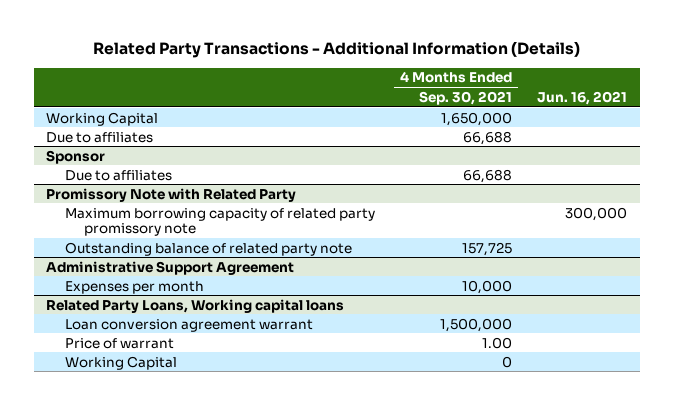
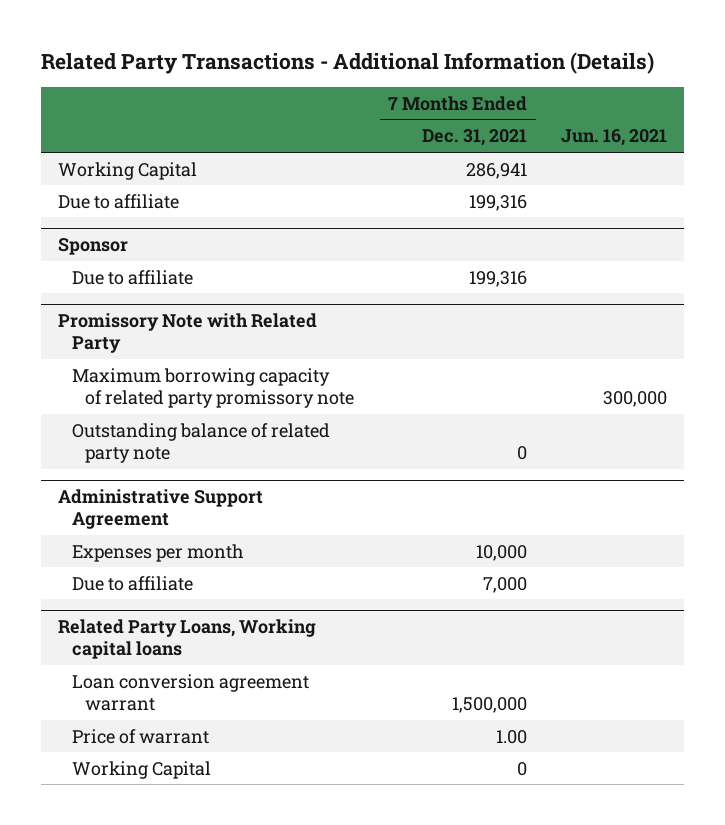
- | 4 Months Ended Sep. 30, 2021 | Jun. 16, 2021
+ | 7 Months Ended Dec. 31, 2021 | Jun. 16, 2021
- Due to affiliates | 66,688 |
+ Due to affiliate | 199,316 |
@ Sponsor
- Due to affiliates | 66,688 |
+ Due to affiliate | 199,316 |
@ Administrative Support Agreement
+ Due to affiliate | 7,000 |

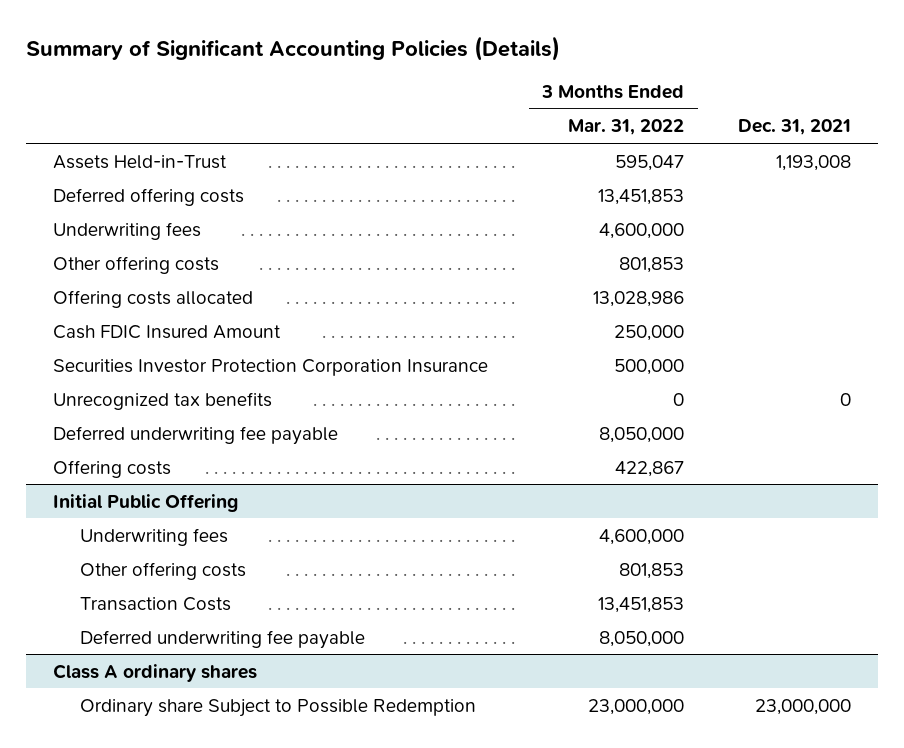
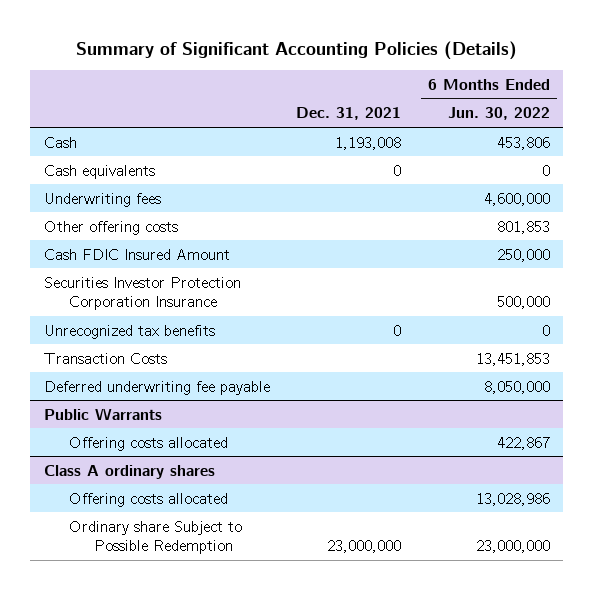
- | 3 Months Ended Mar. 31, 2022 | Dec. 31, 2021
+ | Dec. 31, 2021 | 6 Months Ended Jun. 30, 2022
- Assets Held-in-Trust | 595,047 | 1,193,008
- Deferred offering costs | 13,451,853 |
+ Cash | 1,193,008 | 453,806
+ Cash equivalents | 0 | 0
- Offering costs allocated | 13,028,986 |
+ Transaction Costs | | 13,451,853
- Offering costs | 422,867 |
- Initial Public Offering
- Underwriting fees | 4,600,000 |
- Other offering costs | 801,853 |
- Transaction Costs | 13,451,853 |
- Deferred underwriting fee payable | 8,050,000 |
+ Public Warrants
+ Offering costs allocated | | 422,867
@ Class A ordinary shares
+ Offering costs allocated | | 13,028,986

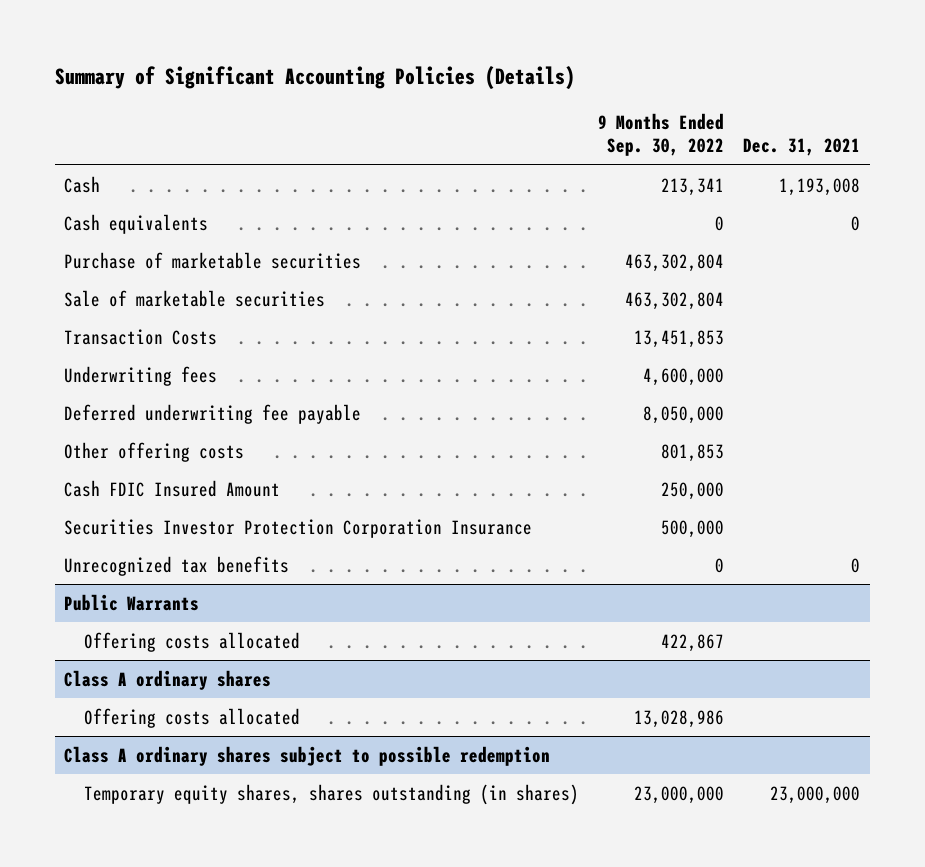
- | Dec. 31, 2021 | 6 Months Ended Jun. 30, 2022
+ | 9 Months Ended Sep. 30, 2022 | Dec. 31, 2021
+ Purchase of marketable securities | 463,302,804 |
+ Sale of marketable securities | 463,302,804 |
moved up: Transaction Costs | 13,451,853 |
moved up: Deferred underwriting fee payable | 8,050,000 |
@ Class A ordinary shares
- Ordinary share Subject to Possible Redemption | 23,000,000 | 23,000,000
+ Class A ordinary shares subject to possible redemption
+ Temporary equity shares, shares outstanding (in shares) | 23,000,000 | 23,000,000

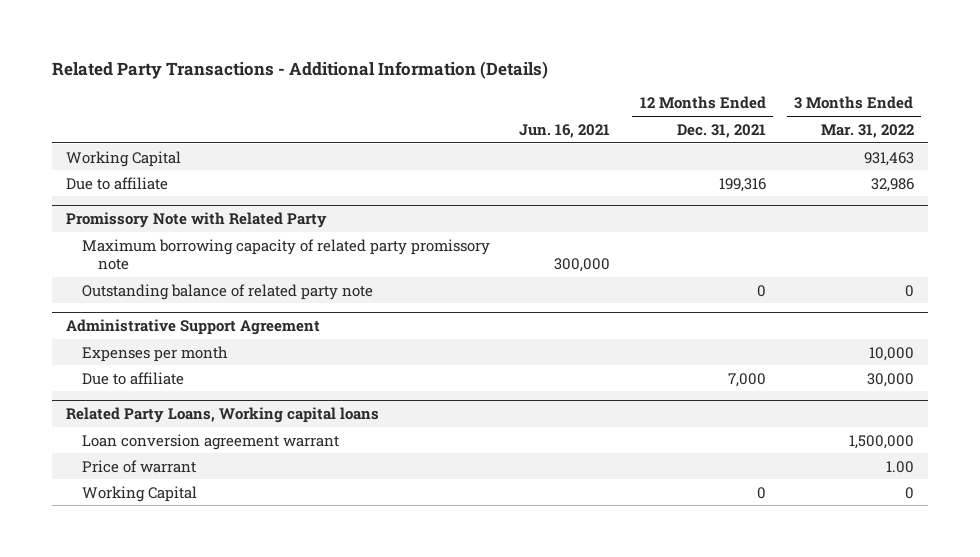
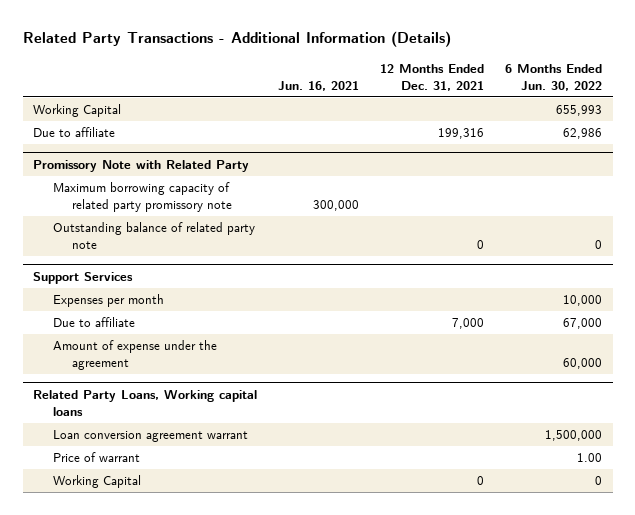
- | Jun. 16, 2021 | 12 Months Ended Dec. 31, 2021 | 3 Months Ended Mar. 31, 2022
+ | Jun. 16, 2021 | 12 Months Ended Dec. 31, 2021 | 6 Months Ended Jun. 30, 2022
- Administrative Support Agreement
+ Support Services
+ Amount of expense under the agreement | | | 60,000

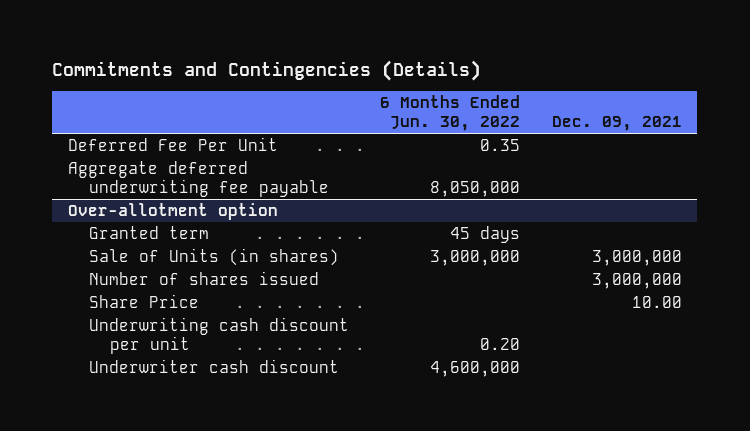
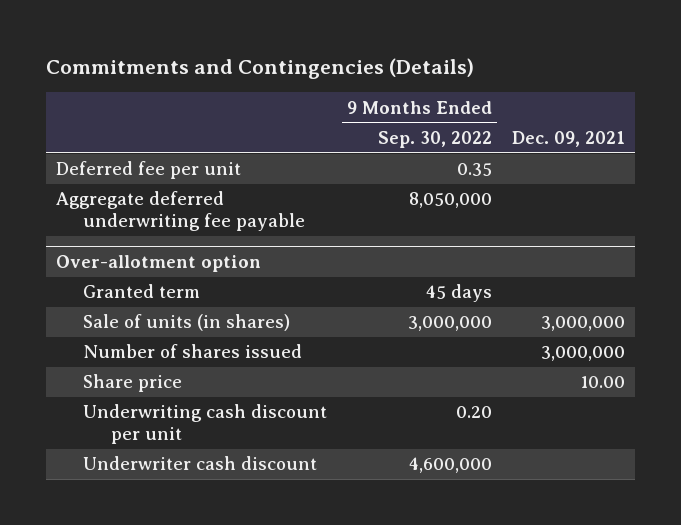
- | 6 Months Ended Jun. 30, 2022 | Dec. 09, 2021
+ | 9 Months Ended Sep. 30, 2022 | Dec. 09, 2021
- Deferred Fee Per Unit | 0.35 |
+ Deferred fee per unit | 0.35 |
@ Over-allotment option
- Sale of Units (in shares) | 3,000,000 | 3,000,000
+ Sale of units (in shares) | 3,000,000 | 3,000,000
- Share Price | | 10.00
+ Share price | | 10.00

